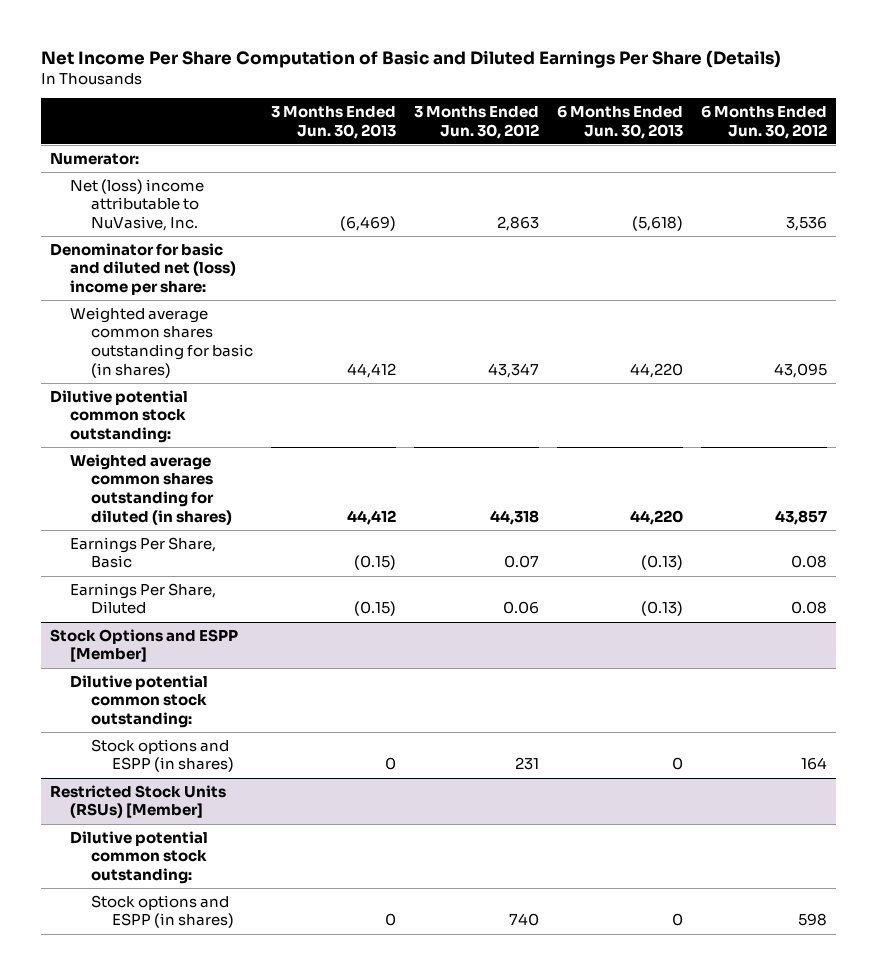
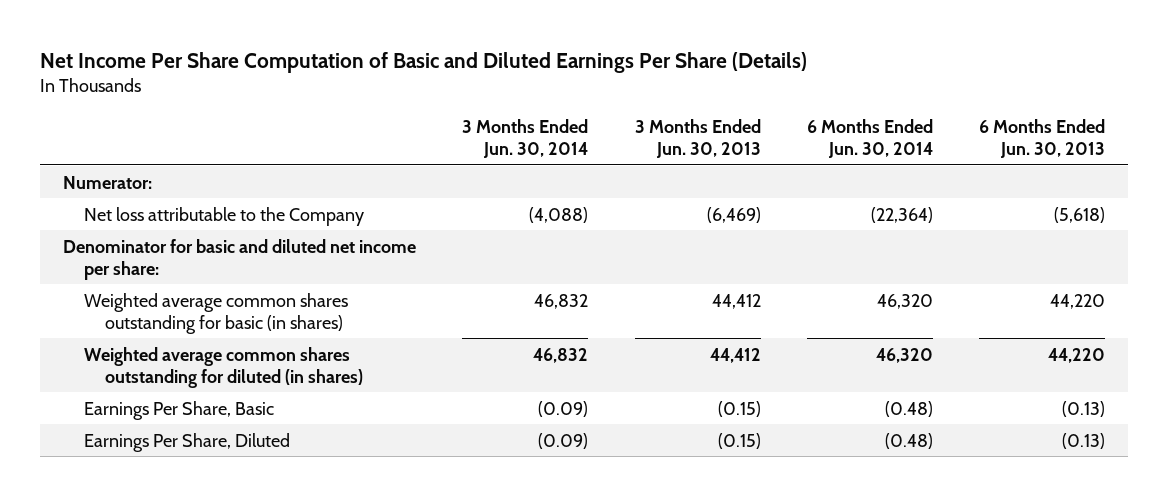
- | 3 Months Ended Jun. 30, 2013 | 3 Months Ended Jun. 30, 2012 | 6 Months Ended Jun. 30, 2013 | 6 Months Ended Jun. 30, 2012
+ | 3 Months Ended Jun. 30, 2014 | 3 Months Ended Jun. 30, 2013 | 6 Months Ended Jun. 30, 2014 | 6 Months Ended Jun. 30, 2013
- Net (loss) income attributable to NuVasive, Inc. | (6,469) | 2,863 | (5,618) | 3,536
- Denominator for basic and diluted net (loss) income per share:
+ Net loss attributable to the Company | (4,088) | (6,469) | (22,364) | (5,618)
+ Denominator for basic and diluted net income per share:
- Dilutive potential common stock outstanding:
- Stock Options and ESPP [Member]
- Dilutive potential common stock outstanding:
- Stock options and ESPP (in shares) | 0 | 231 | 0 | 164
- Restricted Stock Units (RSUs) [Member]
- Dilutive potential common stock outstanding:
- Stock options and ESPP (in shares) | 0 | 740 | 0 | 598

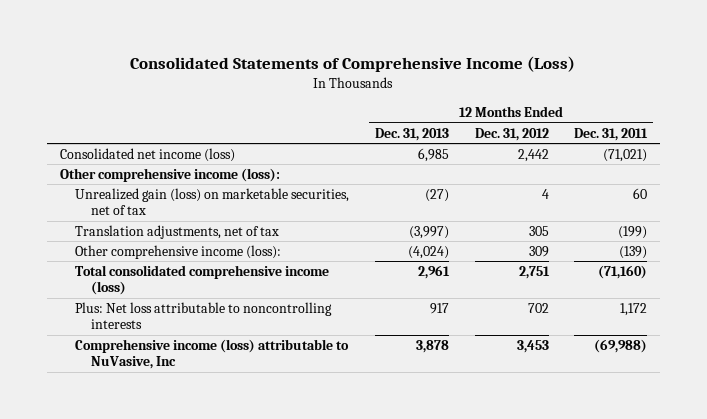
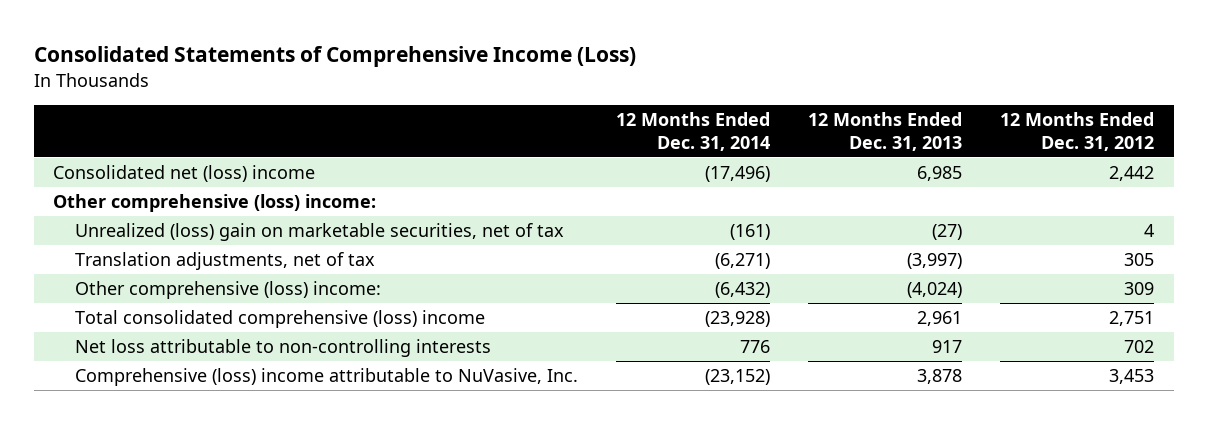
- | 12 Months Ended Dec. 31, 2013 | 12 Months Ended Dec. 31, 2012 | 12 Months Ended Dec. 31, 2011
+ | 12 Months Ended Dec. 31, 2014 | 12 Months Ended Dec. 31, 2013 | 12 Months Ended Dec. 31, 2012
- Consolidated net income (loss) | 6,985 | 2,442 | (71,021)
- Other comprehensive income (loss):
- Unrealized gain (loss) on marketable securities, net of tax | (27) | 4 | 60
+ Consolidated net (loss) income | (17,496) | 6,985 | 2,442
+ Other comprehensive (loss) income:
+ Unrealized (loss) gain on marketable securities, net of tax | (161) | (27) | 4
- Other comprehensive income (loss): | (4,024) | 309 | (139)
- Total consolidated comprehensive income (loss) | 2,961 | 2,751 | (71,160)
- Plus: Net loss attributable to noncontrolling interests | 917 | 702 | 1,172
- Comprehensive income (loss) attributable to NuVasive, Inc | 3,878 | 3,453 | (69,988)
+ Other comprehensive (loss) income: | (6,432) | (4,024) | 309
+ Total consolidated comprehensive (loss) income | (23,928) | 2,961 | 2,751
+ Net loss attributable to non-controlling interests | 776 | 917 | 702
+ Comprehensive (loss) income attributable to NuVasive, Inc. | (23,152) | 3,878 | 3,453

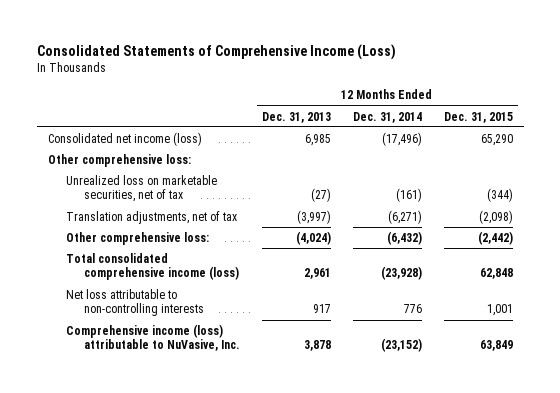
- | 12 Months Ended Dec. 31, 2014 | 12 Months Ended Dec. 31, 2013 | 12 Months Ended Dec. 31, 2012
+ | 12 Months Ended Dec. 31, 2013 | 12 Months Ended Dec. 31, 2014 | 12 Months Ended Dec. 31, 2015
- Consolidated net (loss) income | (17,496) | 6,985 | 2,442
- Other comprehensive (loss) income:
- Unrealized (loss) gain on marketable securities, net of tax | (161) | (27) | 4
+ Consolidated net income (loss) | 6,985 | (17,496) | 65,290
+ Other comprehensive loss:
+ Unrealized loss on marketable securities, net of tax | (27) | (161) | (344)
- Other comprehensive (loss) income: | (6,432) | (4,024) | 309
- Total consolidated comprehensive (loss) income | (23,928) | 2,961 | 2,751
+ Other comprehensive loss: | (4,024) | (6,432) | (2,442)
+ Total consolidated comprehensive income (loss) | 2,961 | (23,928) | 62,848
- Comprehensive (loss) income attributable to NuVasive, Inc. | (23,152) | 3,878 | 3,453
+ Comprehensive income (loss) attributable to NuVasive, Inc. | 3,878 | (23,152) | 63,849

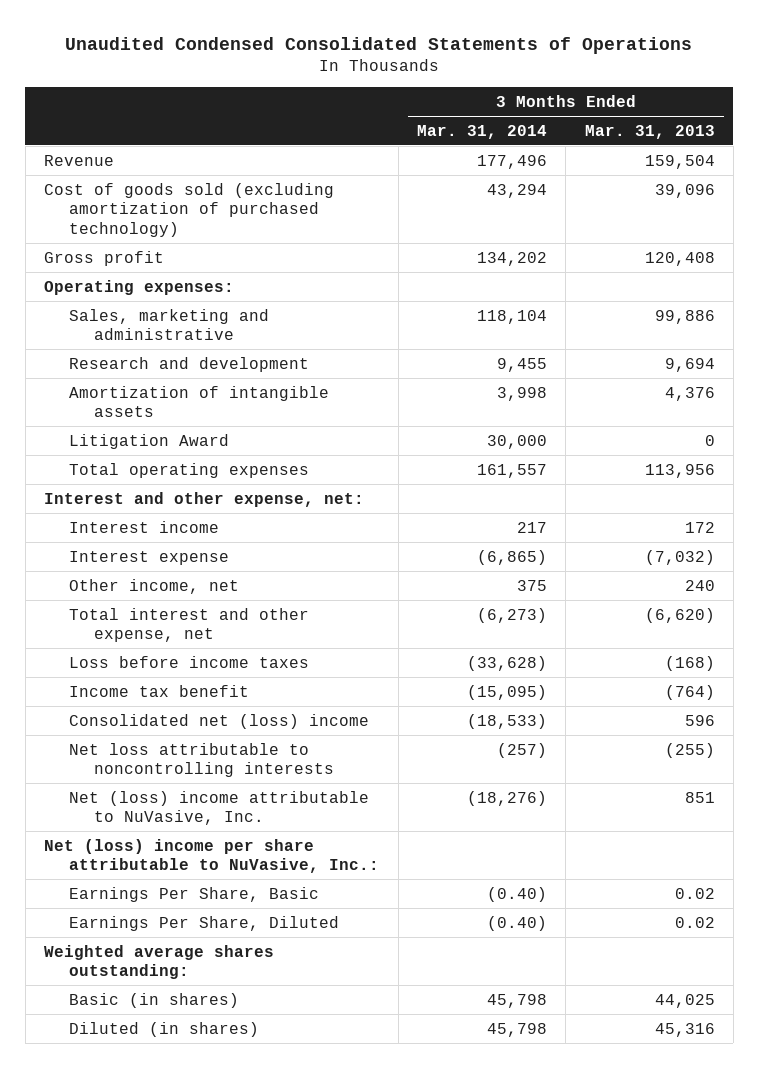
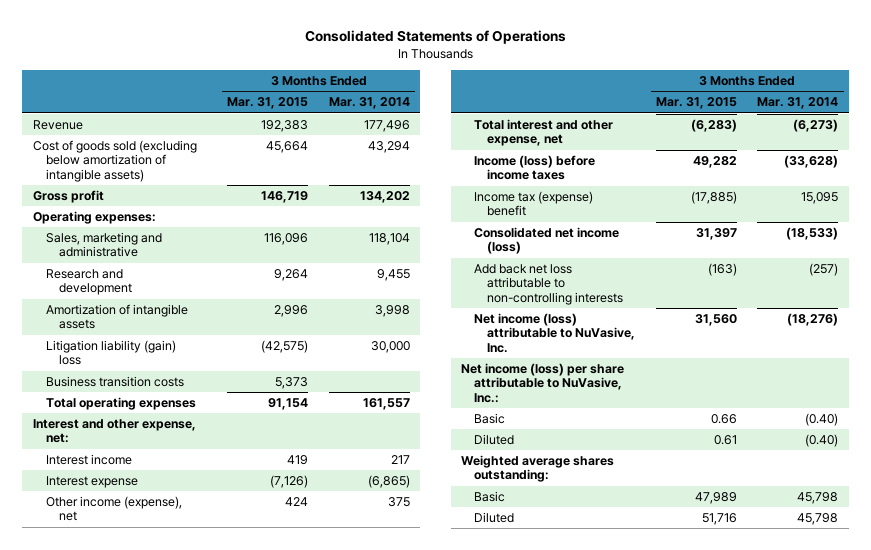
- Unaudited Condensed Consolidated Statements of Operations
+ Consolidated Statements of Operations
- | 3 Months Ended Mar. 31, 2014 | 3 Months Ended Mar. 31, 2013
+ | 3 Months Ended Mar. 31, 2015 | 3 Months Ended Mar. 31, 2014
- Cost of goods sold (excluding amortization of purchased technology) | 43,294 | 39,096
+ Cost of goods sold (excluding below amortization of intangible assets) | 45,664 | 43,294
- Litigation Award | 30,000 | 0
+ Litigation liability (gain) loss | (42,575) | 30,000
+ Business transition costs | 5,373 |
- Other income, net | 375 | 240
+ Other income (expense), net | 424 | 375
- Loss before income taxes | (33,628) | (168)
- Income tax benefit | (15,095) | (764)
- Consolidated net (loss) income | (18,533) | 596
- Net loss attributable to noncontrolling interests | (257) | (255)
- Net (loss) income attributable to NuVasive, Inc. | (18,276) | 851
- Net (loss) income per share attributable to NuVasive, Inc.:
- Earnings Per Share, Basic | (0.40) | 0.02
- Earnings Per Share, Diluted | (0.40) | 0.02
+ Income (loss) before income taxes | 49,282 | (33,628)
+ Income tax (expense) benefit | (17,885) | 15,095
+ Consolidated net income (loss) | 31,397 | (18,533)
+ Add back net loss attributable to non-controlling interests | (163) | (257)
+ Net income (loss) attributable to NuVasive, Inc. | 31,560 | (18,276)
+ Net income (loss) per share attributable to NuVasive, Inc.:
+ Basic | 0.66 | (0.40)
+ Diluted | 0.61 | (0.40)
- Basic (in shares) | 45,798 | 44,025
- Diluted (in shares) | 45,798 | 45,316
+ Basic | 47,989 | 45,798
+ Diluted | 51,716 | 45,798

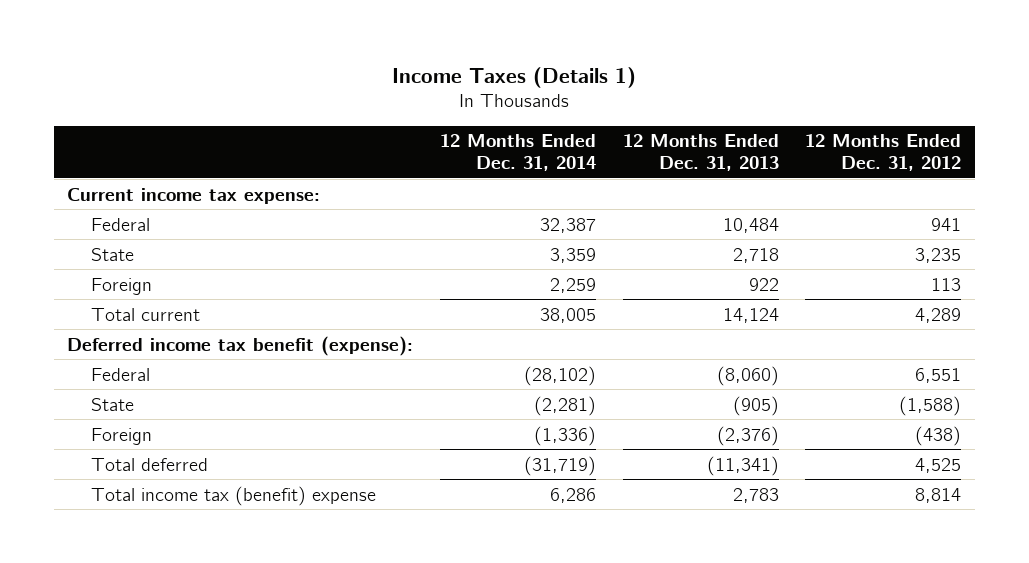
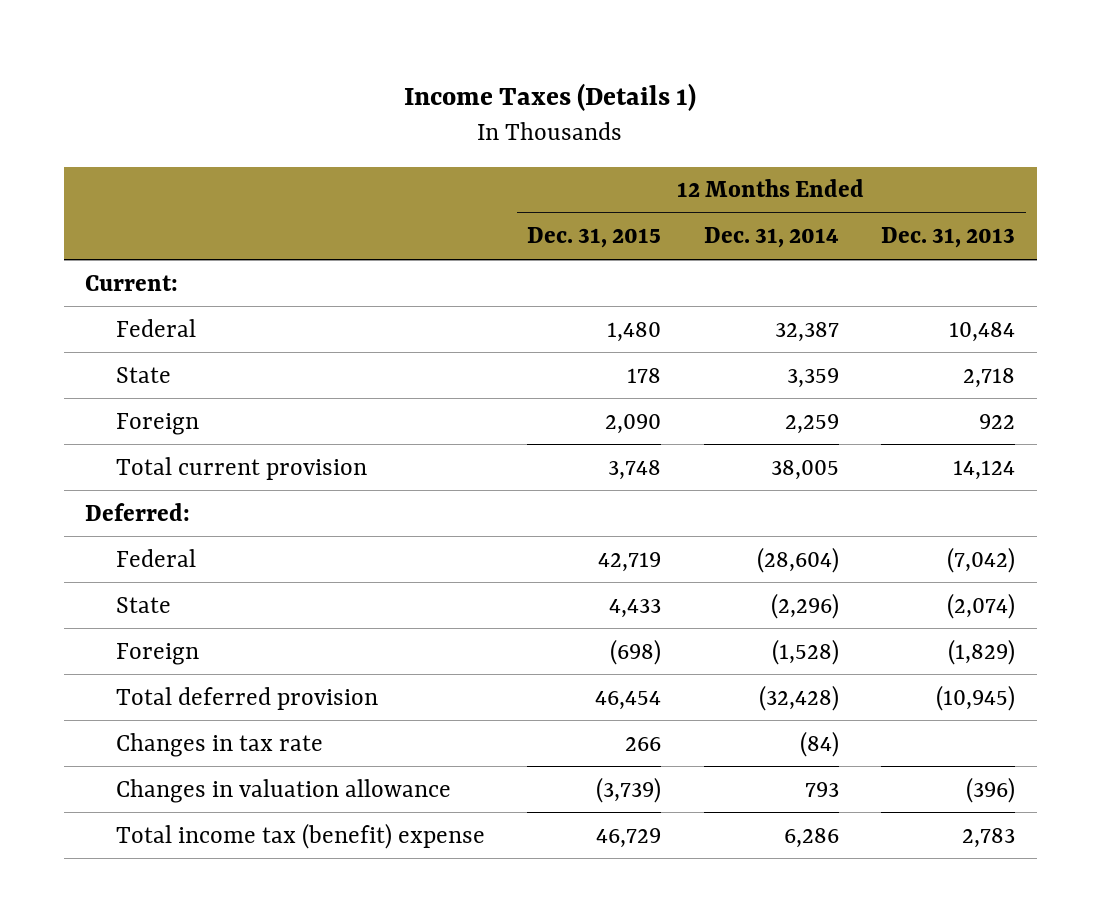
- | 12 Months Ended Dec. 31, 2014 | 12 Months Ended Dec. 31, 2013 | 12 Months Ended Dec. 31, 2012
+ | 12 Months Ended Dec. 31, 2015 | 12 Months Ended Dec. 31, 2014 | 12 Months Ended Dec. 31, 2013
- Current income tax expense:
+ Current:
- Total current | 38,005 | 14,124 | 4,289
- Deferred income tax benefit (expense):
- Federal | (28,102) | (8,060) | 6,551
- State | (2,281) | (905) | (1,588)
- Foreign | (1,336) | (2,376) | (438)
- Total deferred | (31,719) | (11,341) | 4,525
+ Total current provision | 3,748 | 38,005 | 14,124
+ Deferred:
+ Federal | 42,719 | (28,604) | (7,042)
+ State | 4,433 | (2,296) | (2,074)
+ Foreign | (698) | (1,528) | (1,829)
+ Total deferred provision | 46,454 | (32,428) | (10,945)
+ Changes in tax rate | 266 | (84) |
+ Changes in valuation allowance | (3,739) | 793 | (396)

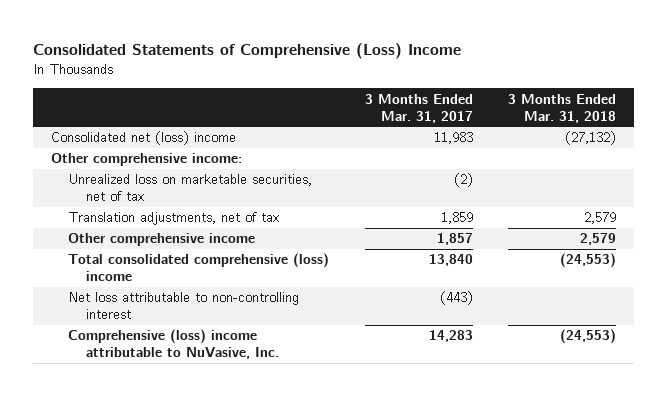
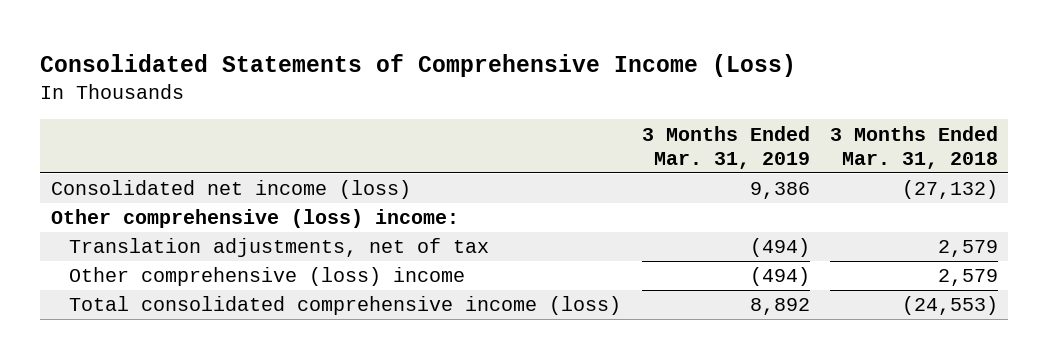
- Consolidated Statements of Comprehensive (Loss) Income
+ Consolidated Statements of Comprehensive Income (Loss)
- | 3 Months Ended Mar. 31, 2017 | 3 Months Ended Mar. 31, 2018
+ | 3 Months Ended Mar. 31, 2019 | 3 Months Ended Mar. 31, 2018
- Consolidated net (loss) income | 11,983 | (27,132)
- Other comprehensive income:
- Unrealized loss on marketable securities, net of tax | (2) |
+ Consolidated net income (loss) | 9,386 | (27,132)
+ Other comprehensive (loss) income:
- Other comprehensive income | 1,857 | 2,579
- Total consolidated comprehensive (loss) income | 13,840 | (24,553)
- Net loss attributable to non-controlling interest | (443) |
- Comprehensive (loss) income attributable to NuVasive, Inc. | 14,283 | (24,553)
+ Other comprehensive (loss) income | (494) | 2,579
+ Total consolidated comprehensive income (loss) | 8,892 | (24,553)

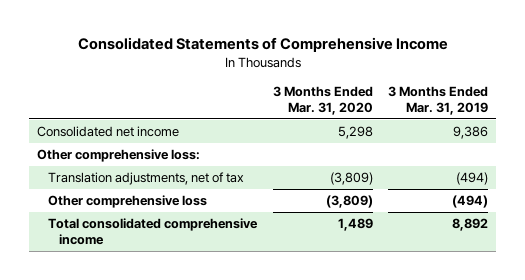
- Consolidated Statements of Comprehensive Income (Loss)
+ Consolidated Statements of Comprehensive Income
- | 3 Months Ended Mar. 31, 2019 | 3 Months Ended Mar. 31, 2018
+ | 3 Months Ended Mar. 31, 2020 | 3 Months Ended Mar. 31, 2019
- Consolidated net income (loss) | 9,386 | (27,132)
- Other comprehensive (loss) income:
+ Consolidated net income | 5,298 | 9,386
+ Other comprehensive loss:
- Other comprehensive (loss) income | (494) | 2,579
- Total consolidated comprehensive income (loss) | 8,892 | (24,553)
+ Other comprehensive loss | (3,809) | (494)
+ Total consolidated comprehensive income | 1,489 | 8,892

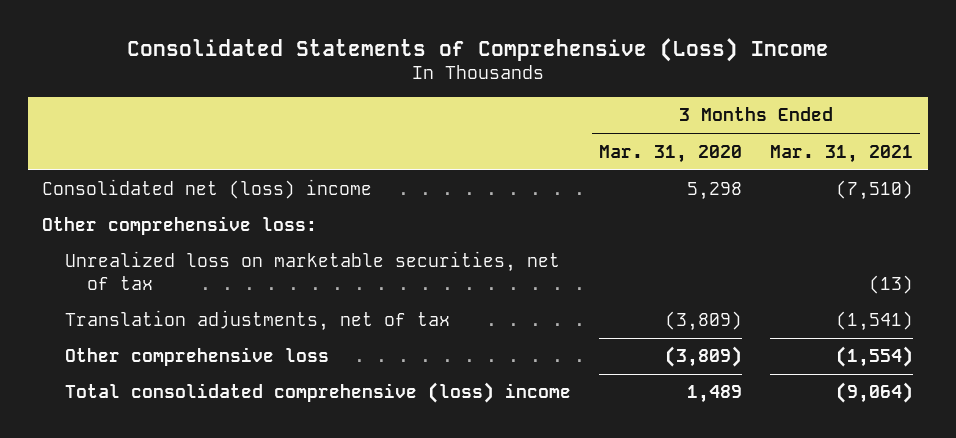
- Consolidated Statements of Comprehensive Income
+ Consolidated Statements of Comprehensive (Loss) Income
- | 3 Months Ended Mar. 31, 2020 | 3 Months Ended Mar. 31, 2019
+ | 3 Months Ended Mar. 31, 2020 | 3 Months Ended Mar. 31, 2021
- Consolidated net income | 5,298 | 9,386
+ Consolidated net (loss) income | 5,298 | (7,510)
+ Unrealized loss on marketable securities, net of tax | | (13)
- Total consolidated comprehensive income | 1,489 | 8,892
+ Total consolidated comprehensive (loss) income | 1,489 | (9,064)

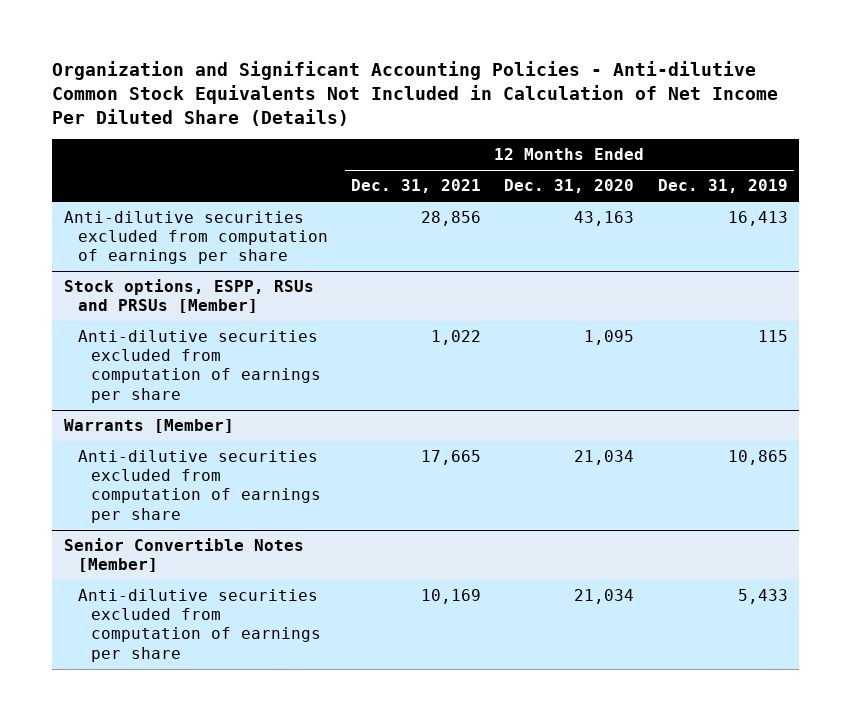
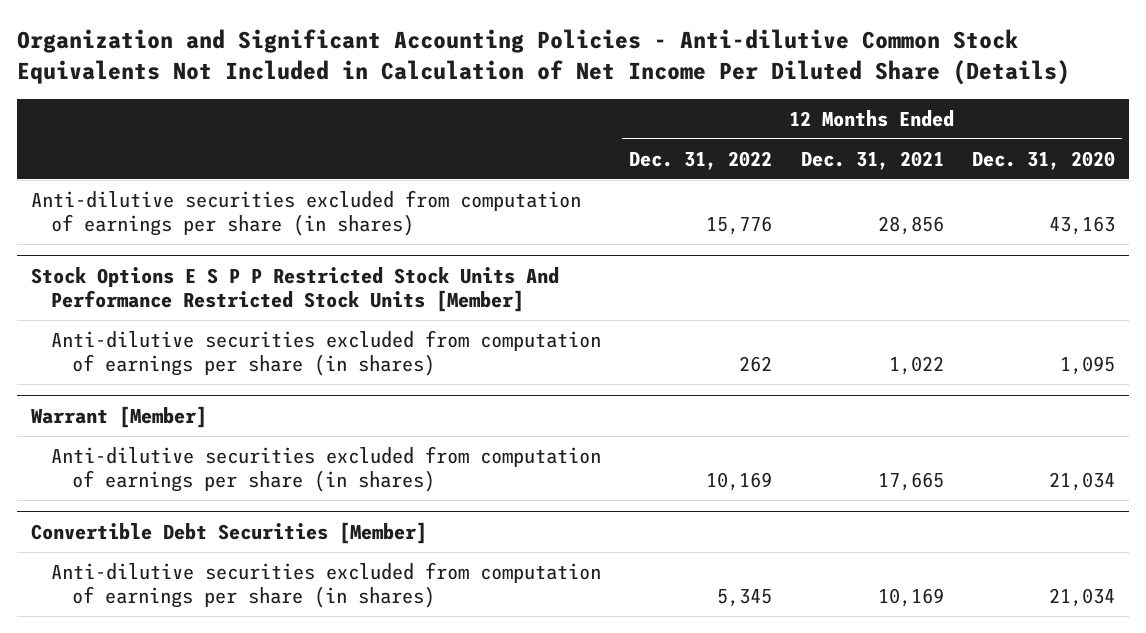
- | 12 Months Ended Dec. 31, 2021 | 12 Months Ended Dec. 31, 2020 | 12 Months Ended Dec. 31, 2019
+ | 12 Months Ended Dec. 31, 2022 | 12 Months Ended Dec. 31, 2021 | 12 Months Ended Dec. 31, 2020
- Anti-dilutive securities excluded from computation of earnings per share | 28,856 | 43,163 | 16,413
- Stock options, ESPP, RSUs and PRSUs [Member]
- Anti-dilutive securities excluded from computation of earnings per share | 1,022 | 1,095 | 115
- Warrants [Member]
- Anti-dilutive securities excluded from computation of earnings per share | 17,665 | 21,034 | 10,865
- Senior Convertible Notes [Member]
- Anti-dilutive securities excluded from computation of earnings per share | 10,169 | 21,034 | 5,433
+ Anti-dilutive securities excluded from computation of earnings per share (in shares) | 15,776 | 28,856 | 43,163
+ Stock Options E S P P Restricted Stock Units And Performance Restricted Stock Units [Member]
+ Anti-dilutive securities excluded from computation of earnings per share (in shares) | 262 | 1,022 | 1,095
+ Warrant [Member]
+ Anti-dilutive securities excluded from computation of earnings per share (in shares) | 10,169 | 17,665 | 21,034
+ Convertible Debt Securities [Member]
+ Anti-dilutive securities excluded from computation of earnings per share (in shares) | 5,345 | 10,169 | 21,034

